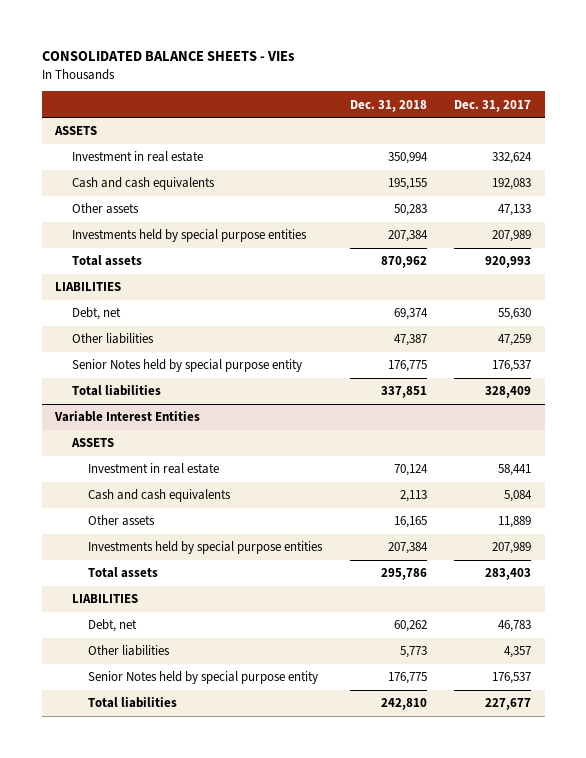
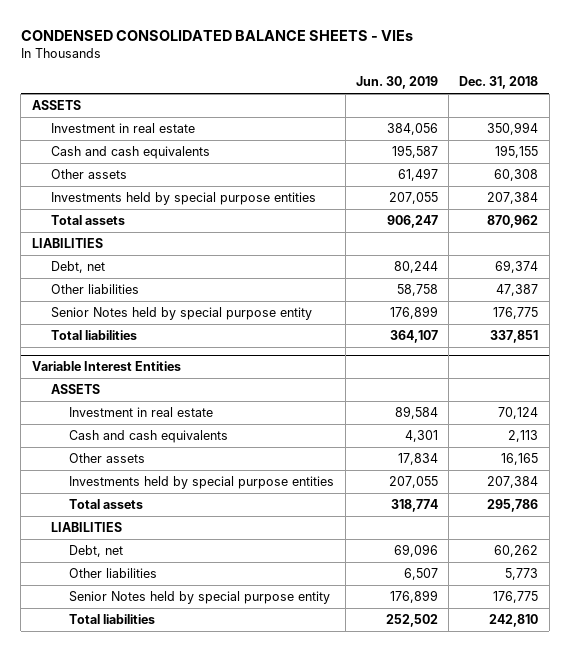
- CONSOLIDATED BALANCE SHEETS - VIEs
+ CONDENSED CONSOLIDATED BALANCE SHEETS - VIEs
- | Dec. 31, 2018 | Dec. 31, 2017
+ | Jun. 30, 2019 | Dec. 31, 2018
- Other assets | 50,283 | 47,133
+ Other assets | 61,497 | 60,308

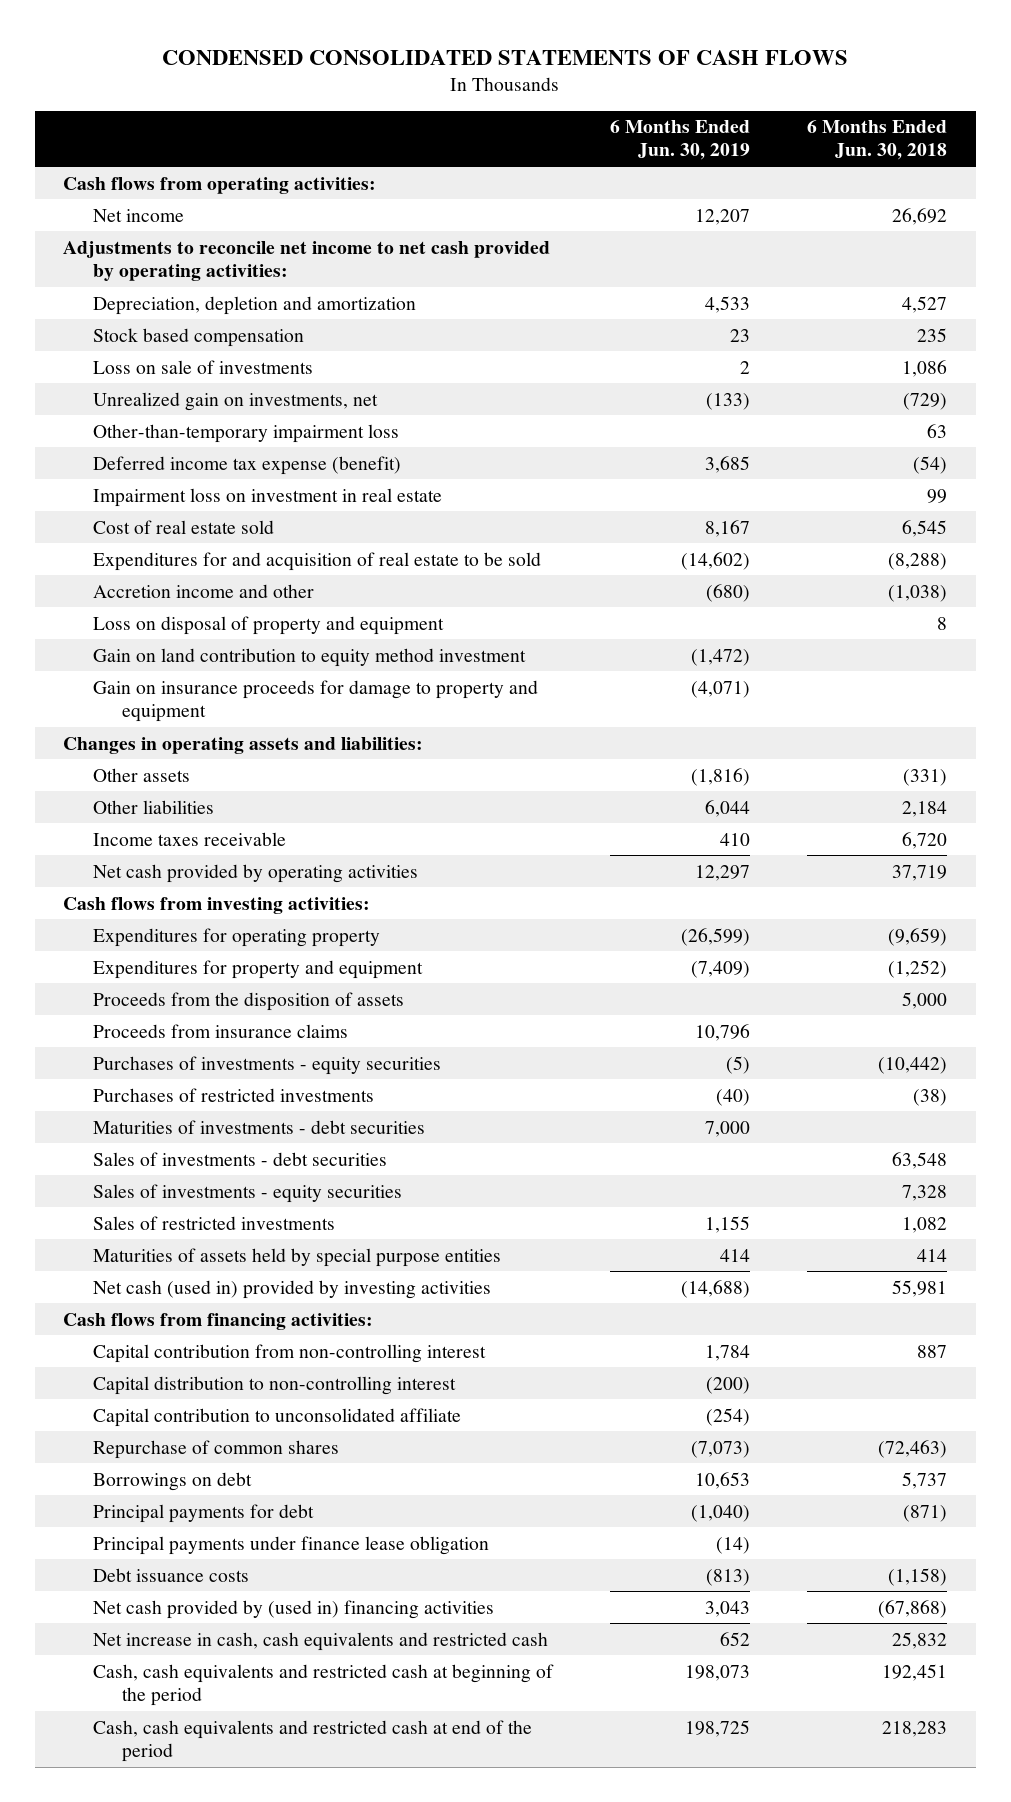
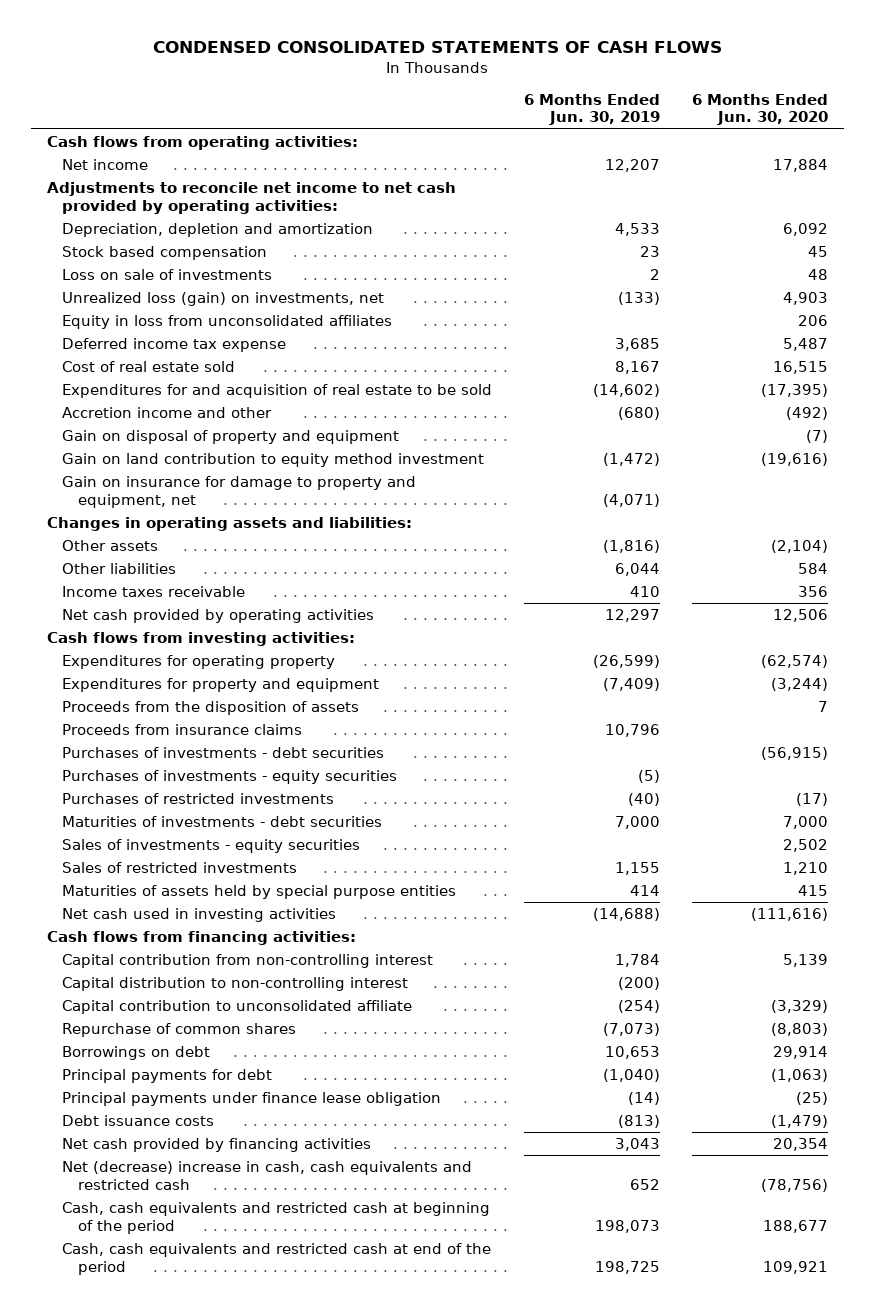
- | 6 Months Ended Jun. 30, 2019 | 6 Months Ended Jun. 30, 2018
+ | 6 Months Ended Jun. 30, 2019 | 6 Months Ended Jun. 30, 2020
- Unrealized gain on investments, net | (133) | (729)
- Other-than-temporary impairment loss | | 63
- Deferred income tax expense (benefit) | 3,685 | (54)
- Impairment loss on investment in real estate | | 99
+ Unrealized loss (gain) on investments, net | (133) | 4,903
+ Equity in loss from unconsolidated affiliates | | 206
+ Deferred income tax expense | 3,685 | 5,487
- Loss on disposal of property and equipment | | 8
+ Gain on disposal of property and equipment | | (7)
- Gain on insurance proceeds for damage to property and equipment | (4,071) |
+ Gain on insurance for damage to property and equipment, net | (4,071) |
+ Purchases of investments - debt securities | | (56,915)
- Sales of investments - debt securities | | 63,548
- Net cash (used in) provided by investing activities | (14,688) | 55,981
+ Net cash used in investing activities | (14,688) | (111,616)
- Net cash provided by (used in) financing activities | 3,043 | (67,868)
- Net increase in cash, cash equivalents and restricted cash | 652 | 25,832
+ Net cash provided by financing activities | 3,043 | 20,354
+ Net (decrease) increase in cash, cash equivalents and restricted cash | 652 | (78,756)

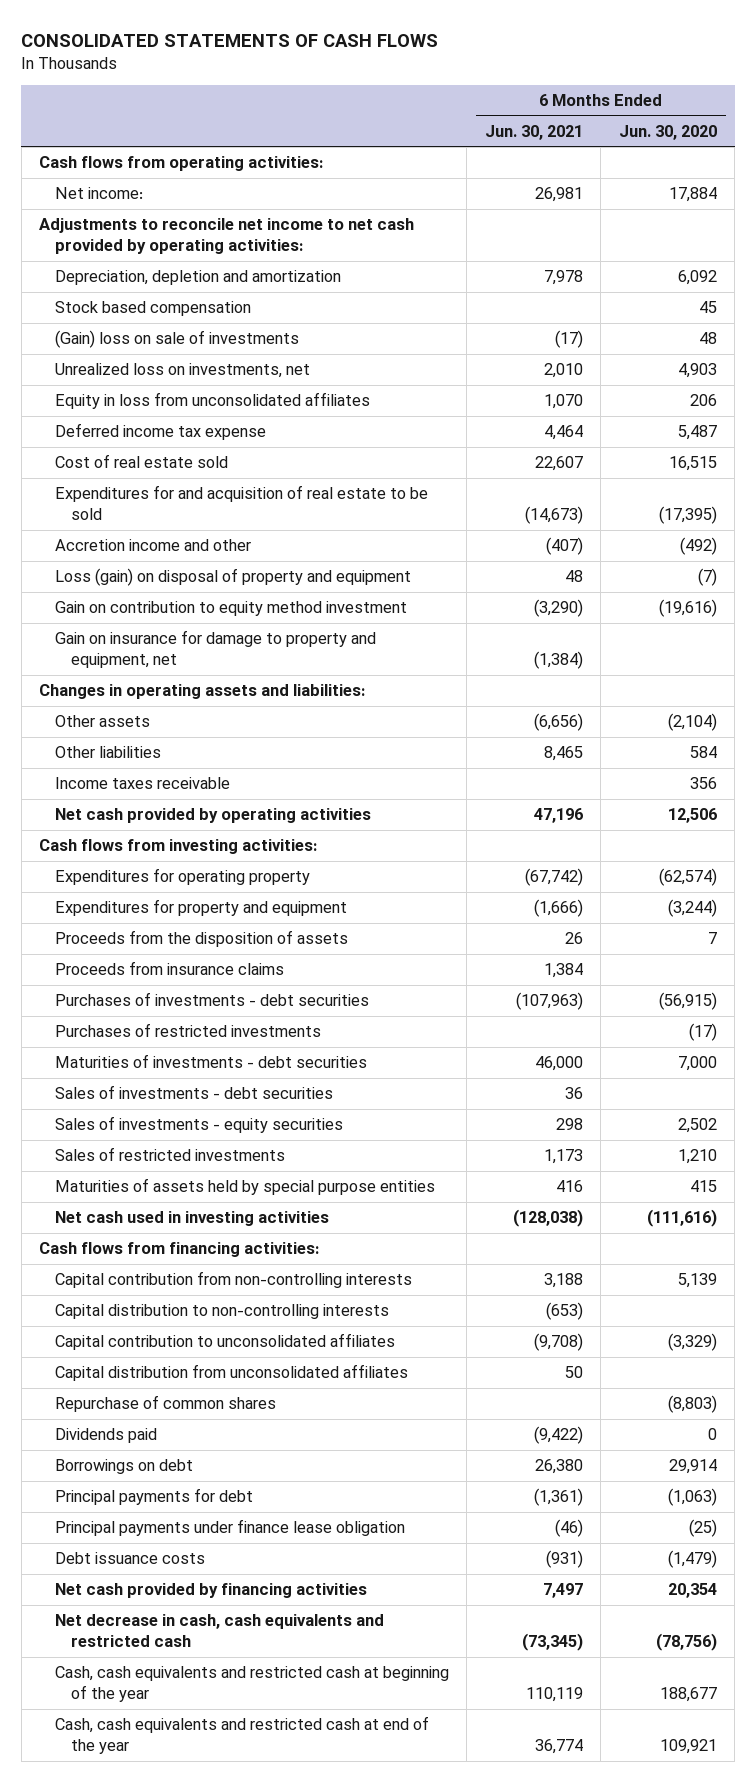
- CONDENSED CONSOLIDATED STATEMENTS OF CASH FLOWS
+ CONSOLIDATED STATEMENTS OF CASH FLOWS
- | 6 Months Ended Jun. 30, 2019 | 6 Months Ended Jun. 30, 2020
+ | 6 Months Ended Jun. 30, 2021 | 6 Months Ended Jun. 30, 2020
- Net income | 12,207 | 17,884
+ Net income: | 26,981 | 17,884
- Loss on sale of investments | 2 | 48
- Unrealized loss (gain) on investments, net | (133) | 4,903
+ (Gain) loss on sale of investments | (17) | 48
+ Unrealized loss on investments, net | 2,010 | 4,903
- Gain on disposal of property and equipment | | (7)
- Gain on land contribution to equity method investment | (1,472) | (19,616)
+ Loss (gain) on disposal of property and equipment | 48 | (7)
+ Gain on contribution to equity method investment | (3,290) | (19,616)
- Purchases of investments - equity securities | (5) |
+ Sales of investments - debt securities | 36 |
- Capital contribution from non-controlling interest | 1,784 | 5,139
- Capital distribution to non-controlling interest | (200) |
- Capital contribution to unconsolidated affiliate | (254) | (3,329)
+ Capital contribution from non-controlling interests | 3,188 | 5,139
+ Capital distribution to non-controlling interests | (653) |
+ Capital contribution to unconsolidated affiliates | (9,708) | (3,329)
+ Capital distribution from unconsolidated affiliates | 50 |
+ Dividends paid | (9,422) | 0
- Net (decrease) increase in cash, cash equivalents and restricted cash | 652 | (78,756)
- Cash, cash equivalents and restricted cash at beginning of the period | 198,073 | 188,677
- Cash, cash equivalents and restricted cash at end of the period | 198,725 | 109,921
+ Net decrease in cash, cash equivalents and restricted cash | (73,345) | (78,756)
+ Cash, cash equivalents and restricted cash at beginning of the year | 110,119 | 188,677
+ Cash, cash equivalents and restricted cash at end of the year | 36,774 | 109,921

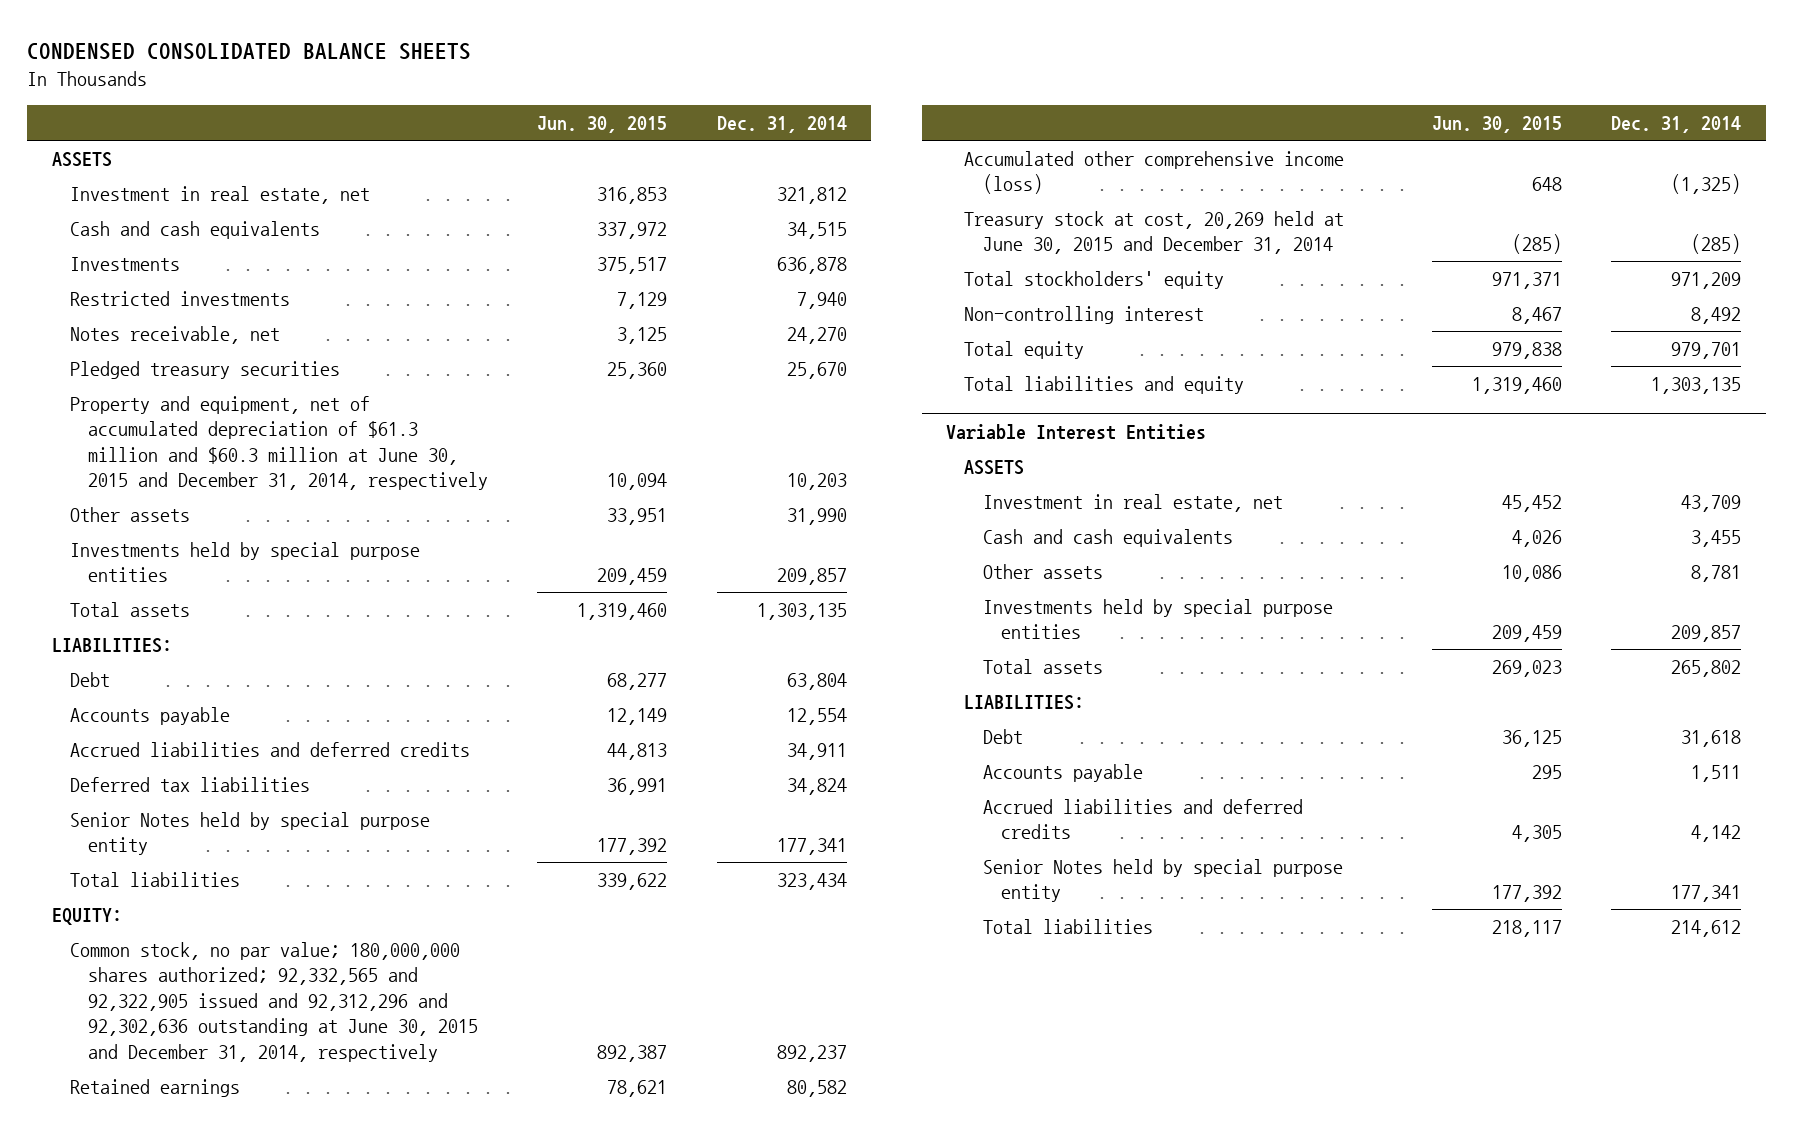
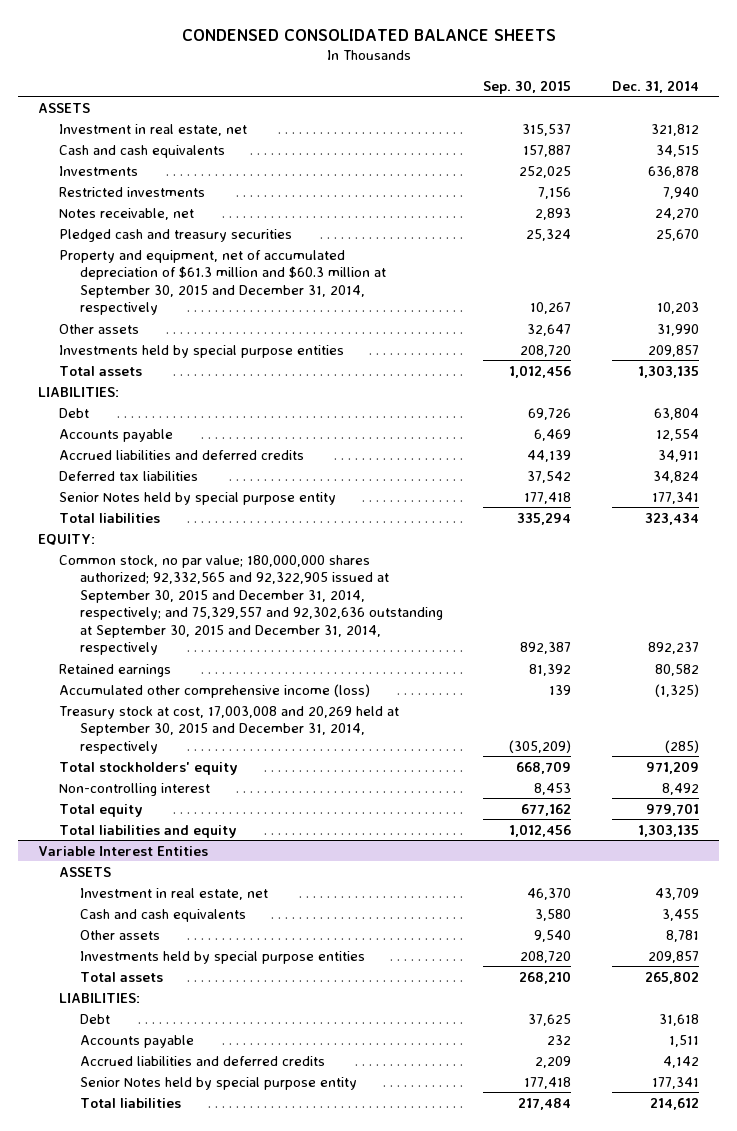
- | Jun. 30, 2015 | Dec. 31, 2014
+ | Sep. 30, 2015 | Dec. 31, 2014
- Pledged treasury securities | 25,360 | 25,670
- Property and equipment, net of accumulated depreciation of $61.3 million and $60.3 million at June 30, 2015 and December 31, 2014, respectively | 10,094 | 10,203
+ Pledged cash and treasury securities | 25,324 | 25,670
+ Property and equipment, net of accumulated depreciation of $61.3 million and $60.3 million at September 30, 2015 and December 31, 2014, respectively | 10,267 | 10,203
- Common stock, no par value; 180,000,000 shares authorized; 92,332,565 and 92,322,905 issued and 92,312,296 and 92,302,636 outstanding at June 30, 2015 and December 31, 2014, respectively | 892,387 | 892,237
+ Common stock, no par value; 180,000,000 shares authorized; 92,332,565 and 92,322,905 issued at September 30, 2015 and December 31, 2014, respectively; and 75,329,557 and 92,302,636 outstanding at September 30, 2015 and December 31, 2014, respectively | 892,387 | 892,237
- Treasury stock at cost, 20,269 held at June 30, 2015 and December 31, 2014 | (285) | (285)
+ Treasury stock at cost, 17,003,008 and 20,269 held at September 30, 2015 and December 31, 2014, respectively | (305,209) | (285)

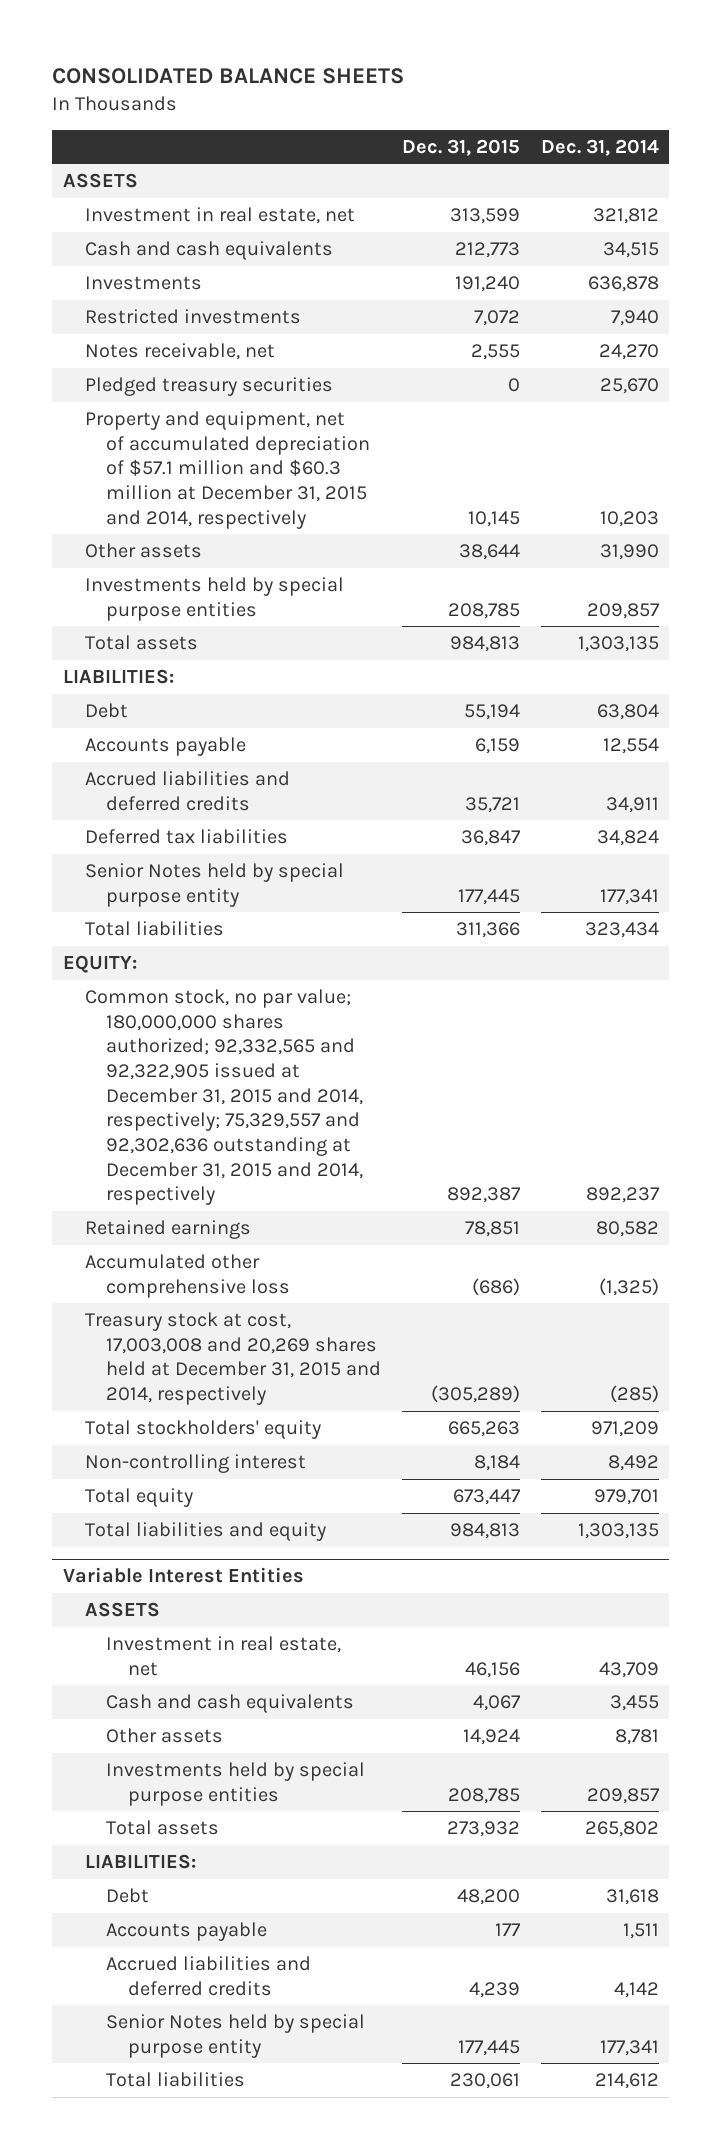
- CONDENSED CONSOLIDATED BALANCE SHEETS
+ CONSOLIDATED BALANCE SHEETS
- | Sep. 30, 2015 | Dec. 31, 2014
+ | Dec. 31, 2015 | Dec. 31, 2014
- Pledged cash and treasury securities | 25,324 | 25,670
- Property and equipment, net of accumulated depreciation of $61.3 million and $60.3 million at September 30, 2015 and December 31, 2014, respectively | 10,267 | 10,203
+ Pledged treasury securities | 0 | 25,670
+ Property and equipment, net of accumulated depreciation of $57.1 million and $60.3 million at December 31, 2015 and 2014, respectively | 10,145 | 10,203
- Common stock, no par value; 180,000,000 shares authorized; 92,332,565 and 92,322,905 issued at September 30, 2015 and December 31, 2014, respectively; and 75,329,557 and 92,302,636 outstanding at September 30, 2015 and December 31, 2014, respectively | 892,387 | 892,237
+ Common stock, no par value; 180,000,000 shares authorized; 92,332,565 and 92,322,905 issued at December 31, 2015 and 2014, respectively; 75,329,557 and 92,302,636 outstanding at December 31, 2015 and 2014, respectively | 892,387 | 892,237
- Accumulated other comprehensive income (loss) | 139 | (1,325)
- Treasury stock at cost, 17,003,008 and 20,269 held at September 30, 2015 and December 31, 2014, respectively | (305,209) | (285)
+ Accumulated other comprehensive loss | (686) | (1,325)
+ Treasury stock at cost, 17,003,008 and 20,269 shares held at December 31, 2015 and 2014, respectively | (305,289) | (285)

